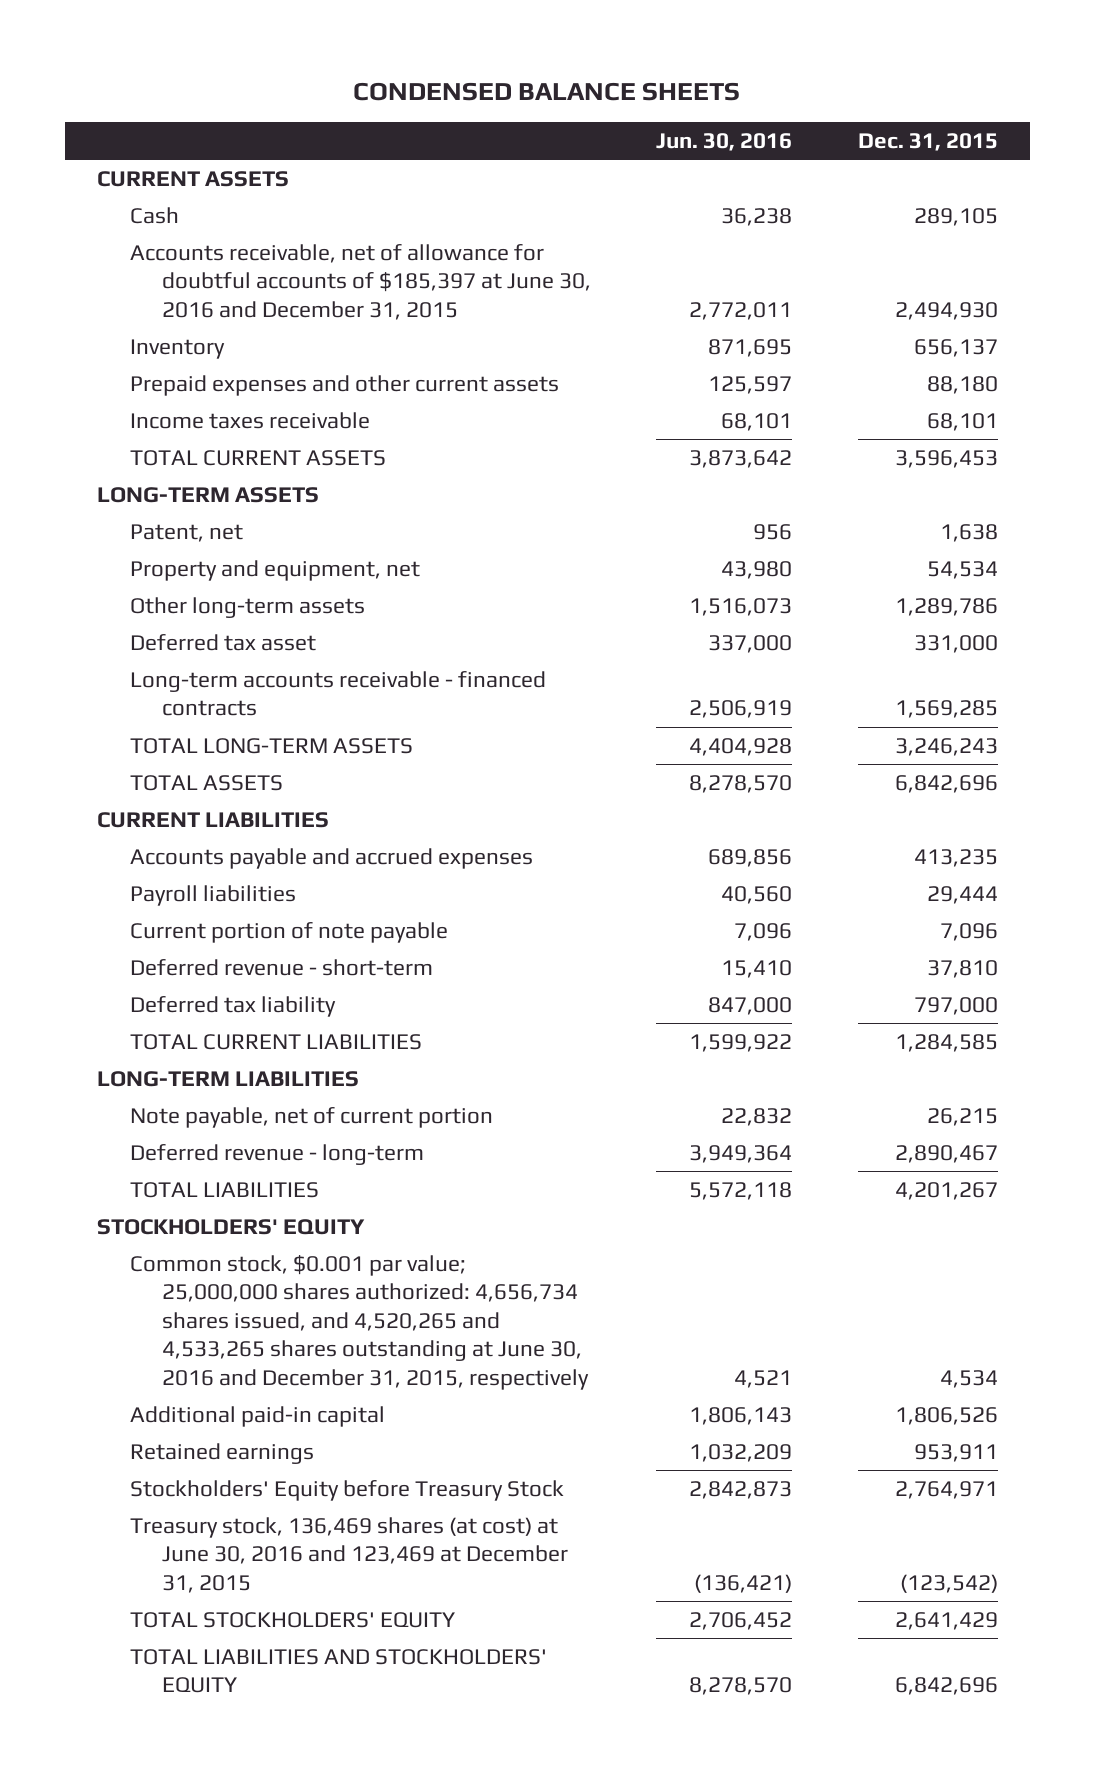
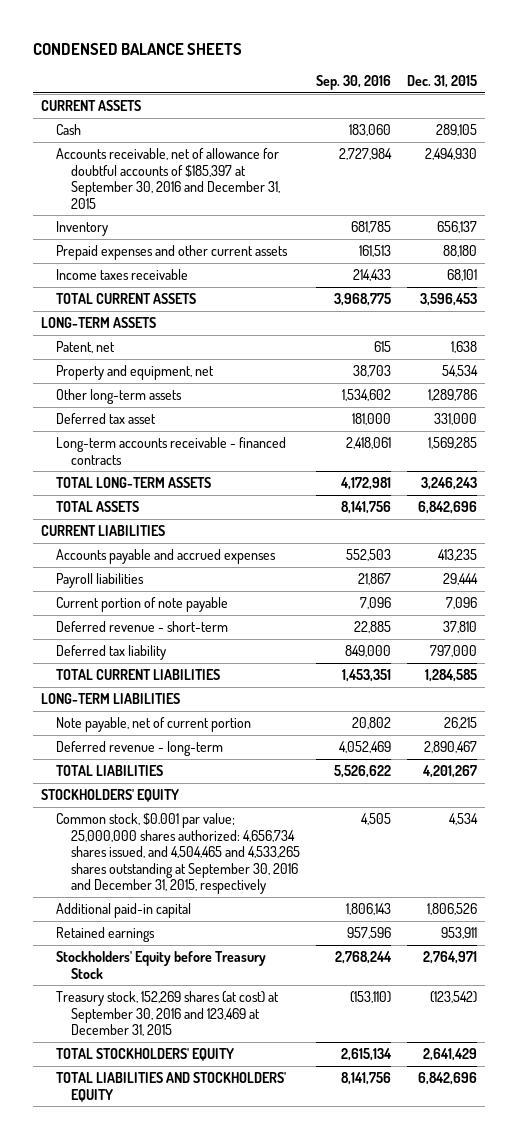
- | Jun. 30, 2016 | Dec. 31, 2015
+ | Sep. 30, 2016 | Dec. 31, 2015
- Accounts receivable, net of allowance for doubtful accounts of $185,397 at June 30, 2016 and December 31, 2015 | 2,772,011 | 2,494,930
+ Accounts receivable, net of allowance for doubtful accounts of $185,397 at September 30, 2016 and December 31, 2015 | 2,727,984 | 2,494,930
- Common stock, $0.001 par value; 25,000,000 shares authorized: 4,656,734 shares issued, and 4,520,265 and 4,533,265 shares outstanding at June 30, 2016 and December 31, 2015, respectively | 4,521 | 4,534
+ Common stock, $0.001 par value; 25,000,000 shares authorized: 4,656,734 shares issued, and 4,504,465 and 4,533,265 shares outstanding at September 30, 2016 and December 31, 2015, respectively | 4,505 | 4,534
- Treasury stock, 136,469 shares (at cost) at June 30, 2016 and 123,469 at December 31, 2015 | (136,421) | (123,542)
+ Treasury stock, 152,269 shares (at cost) at September 30, 2016 and 123,469 at December 31, 2015 | (153,110) | (123,542)

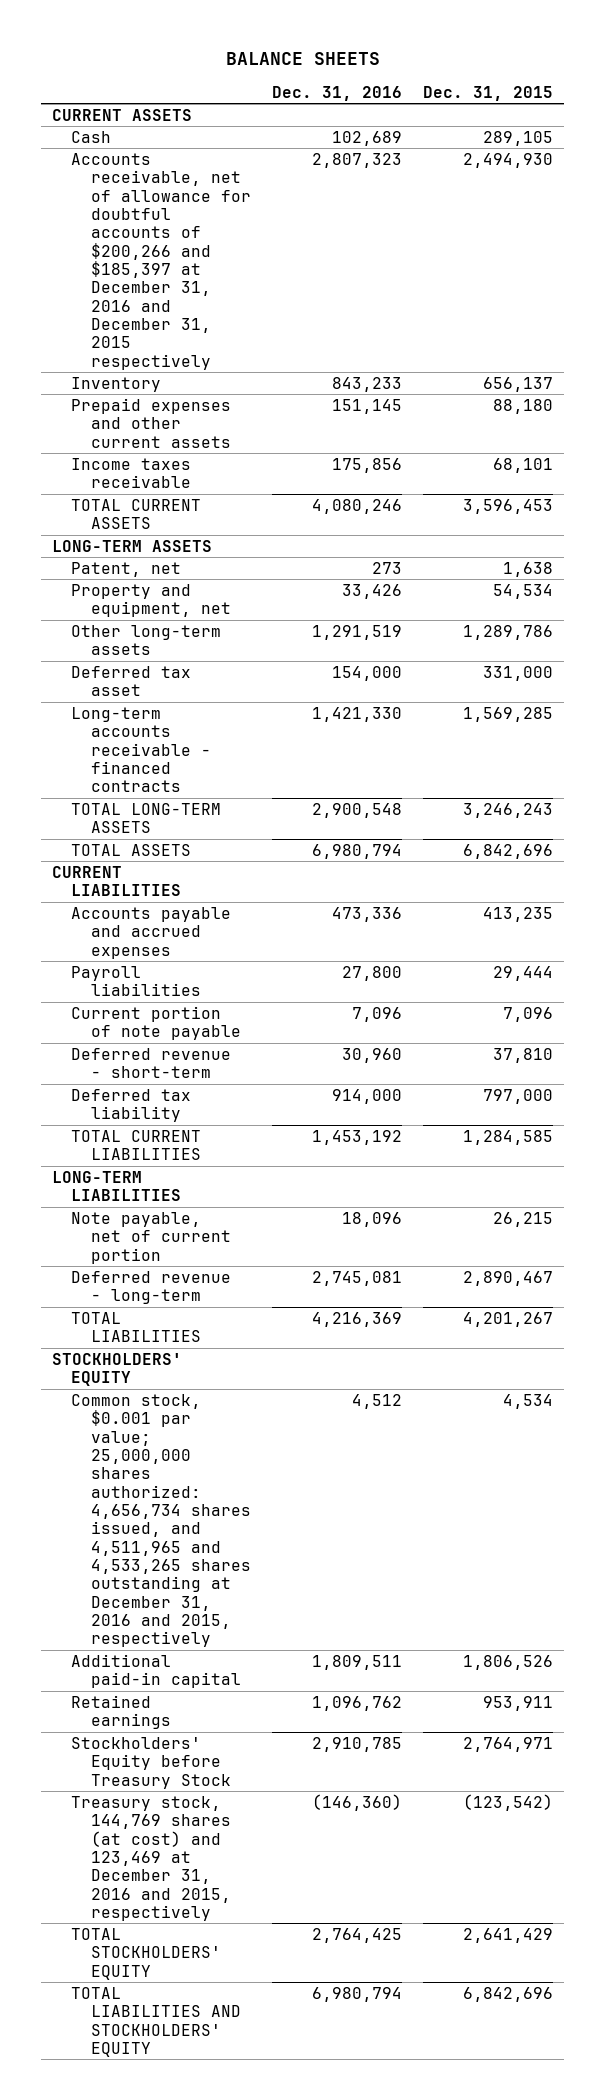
- CONDENSED BALANCE SHEETS
+ BALANCE SHEETS
- | Sep. 30, 2016 | Dec. 31, 2015
+ | Dec. 31, 2016 | Dec. 31, 2015
- Accounts receivable, net of allowance for doubtful accounts of $185,397 at September 30, 2016 and December 31, 2015 | 2,727,984 | 2,494,930
+ Accounts receivable, net of allowance for doubtful accounts of $200,266 and $185,397 at December 31, 2016 and December 31, 2015 respectively | 2,807,323 | 2,494,930
- Common stock, $0.001 par value; 25,000,000 shares authorized: 4,656,734 shares issued, and 4,504,465 and 4,533,265 shares outstanding at September 30, 2016 and December 31, 2015, respectively | 4,505 | 4,534
+ Common stock, $0.001 par value; 25,000,000 shares authorized: 4,656,734 shares issued, and 4,511,965 and 4,533,265 shares outstanding at December 31, 2016 and 2015, respectively | 4,512 | 4,534
- Treasury stock, 152,269 shares (at cost) at September 30, 2016 and 123,469 at December 31, 2015 | (153,110) | (123,542)
+ Treasury stock, 144,769 shares (at cost) and 123,469 at December 31, 2016 and 2015, respectively | (146,360) | (123,542)

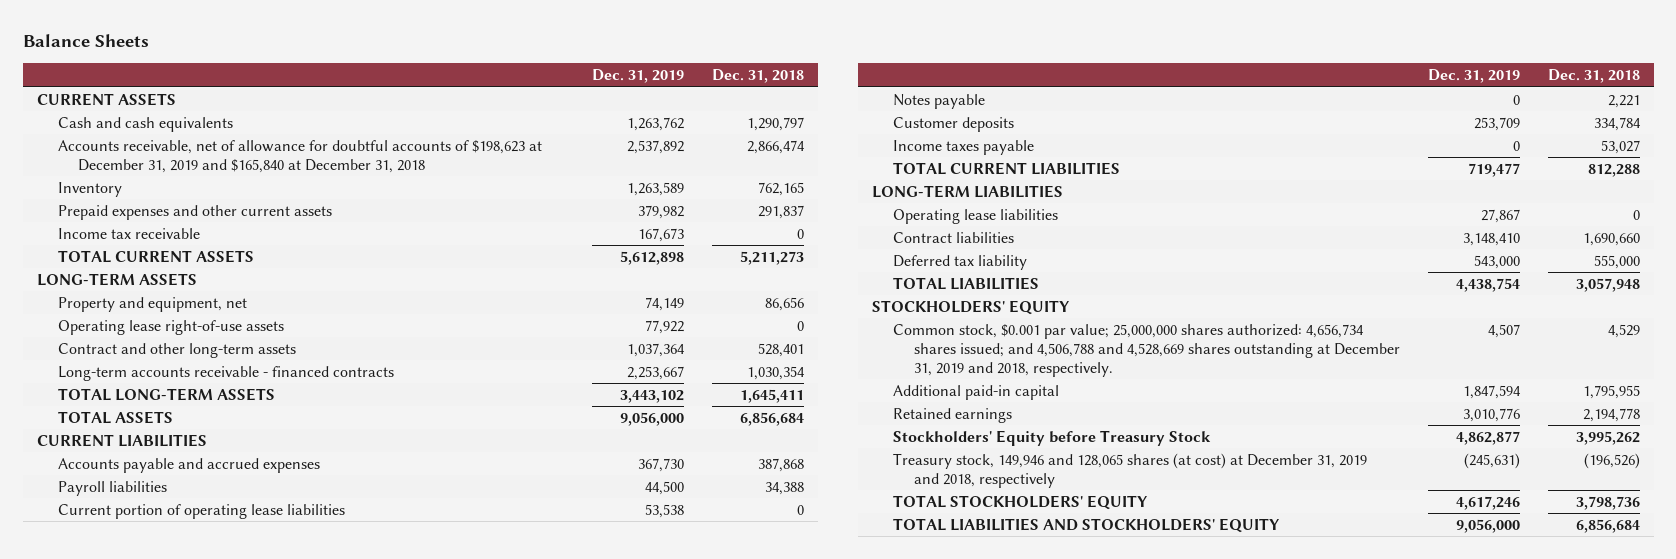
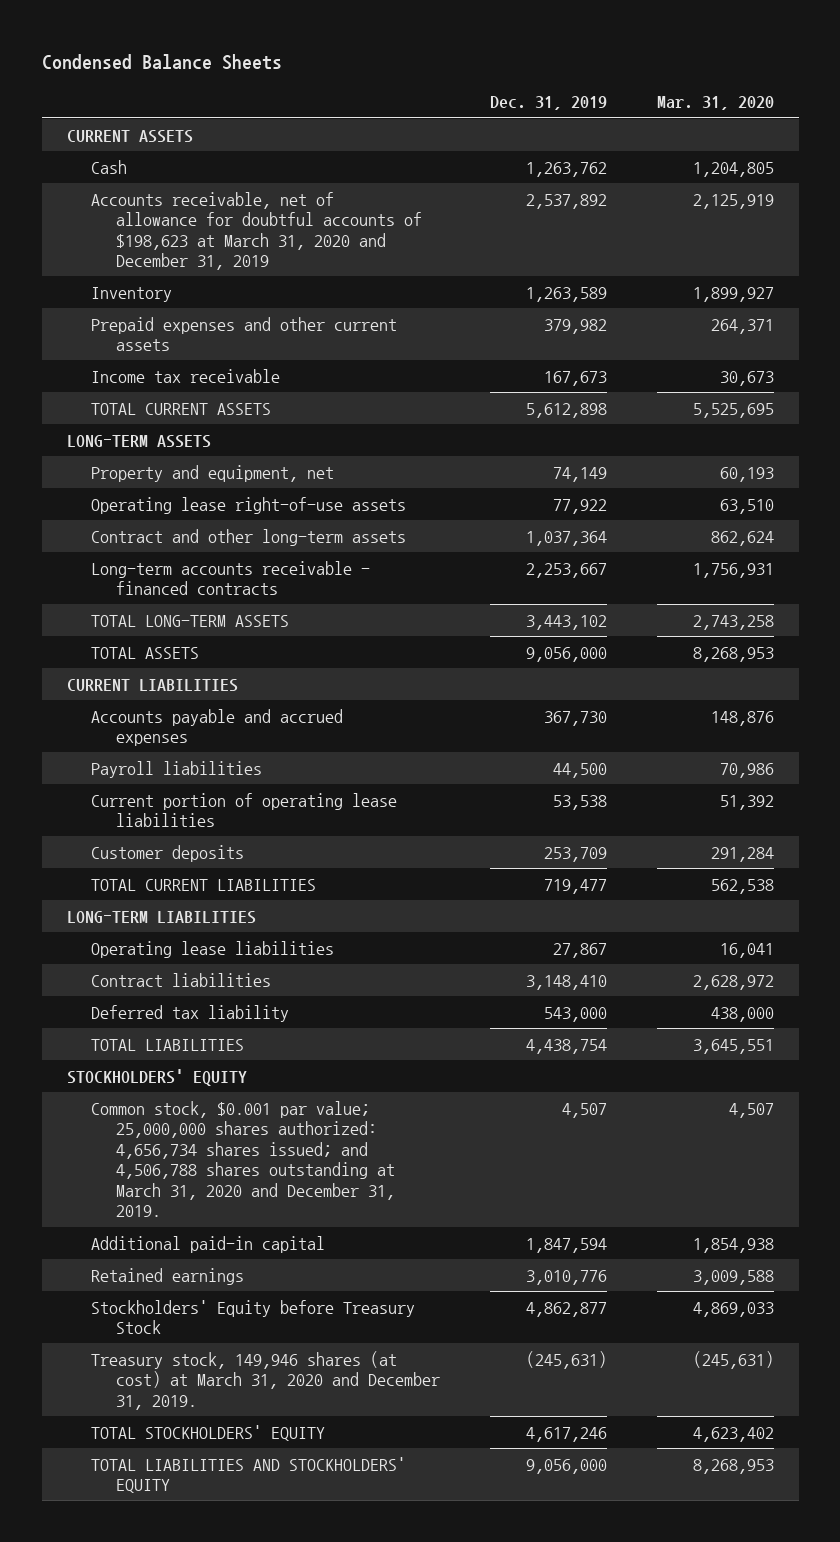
- Balance Sheets
+ Condensed Balance Sheets
- | Dec. 31, 2019 | Dec. 31, 2018
+ | Dec. 31, 2019 | Mar. 31, 2020
- Cash and cash equivalents | 1,263,762 | 1,290,797
- Accounts receivable, net of allowance for doubtful accounts of $198,623 at December 31, 2019 and $165,840 at December 31, 2018 | 2,537,892 | 2,866,474
+ Cash | 1,263,762 | 1,204,805
+ Accounts receivable, net of allowance for doubtful accounts of $198,623 at March 31, 2020 and December 31, 2019 | 2,537,892 | 2,125,919
- Notes payable | 0 | 2,221
- Income taxes payable | 0 | 53,027
- Common stock, $0.001 par value; 25,000,000 shares authorized: 4,656,734 shares issued; and 4,506,788 and 4,528,669 shares outstanding at December 31, 2019 and 2018, respectively. | 4,507 | 4,529
+ Common stock, $0.001 par value; 25,000,000 shares authorized: 4,656,734 shares issued; and 4,506,788 shares outstanding at March 31, 2020 and December 31, 2019. | 4,507 | 4,507
- Treasury stock, 149,946 and 128,065 shares (at cost) at December 31, 2019 and 2018, respectively | (245,631) | (196,526)
+ Treasury stock, 149,946 shares (at cost) at March 31, 2020 and December 31, 2019. | (245,631) | (245,631)

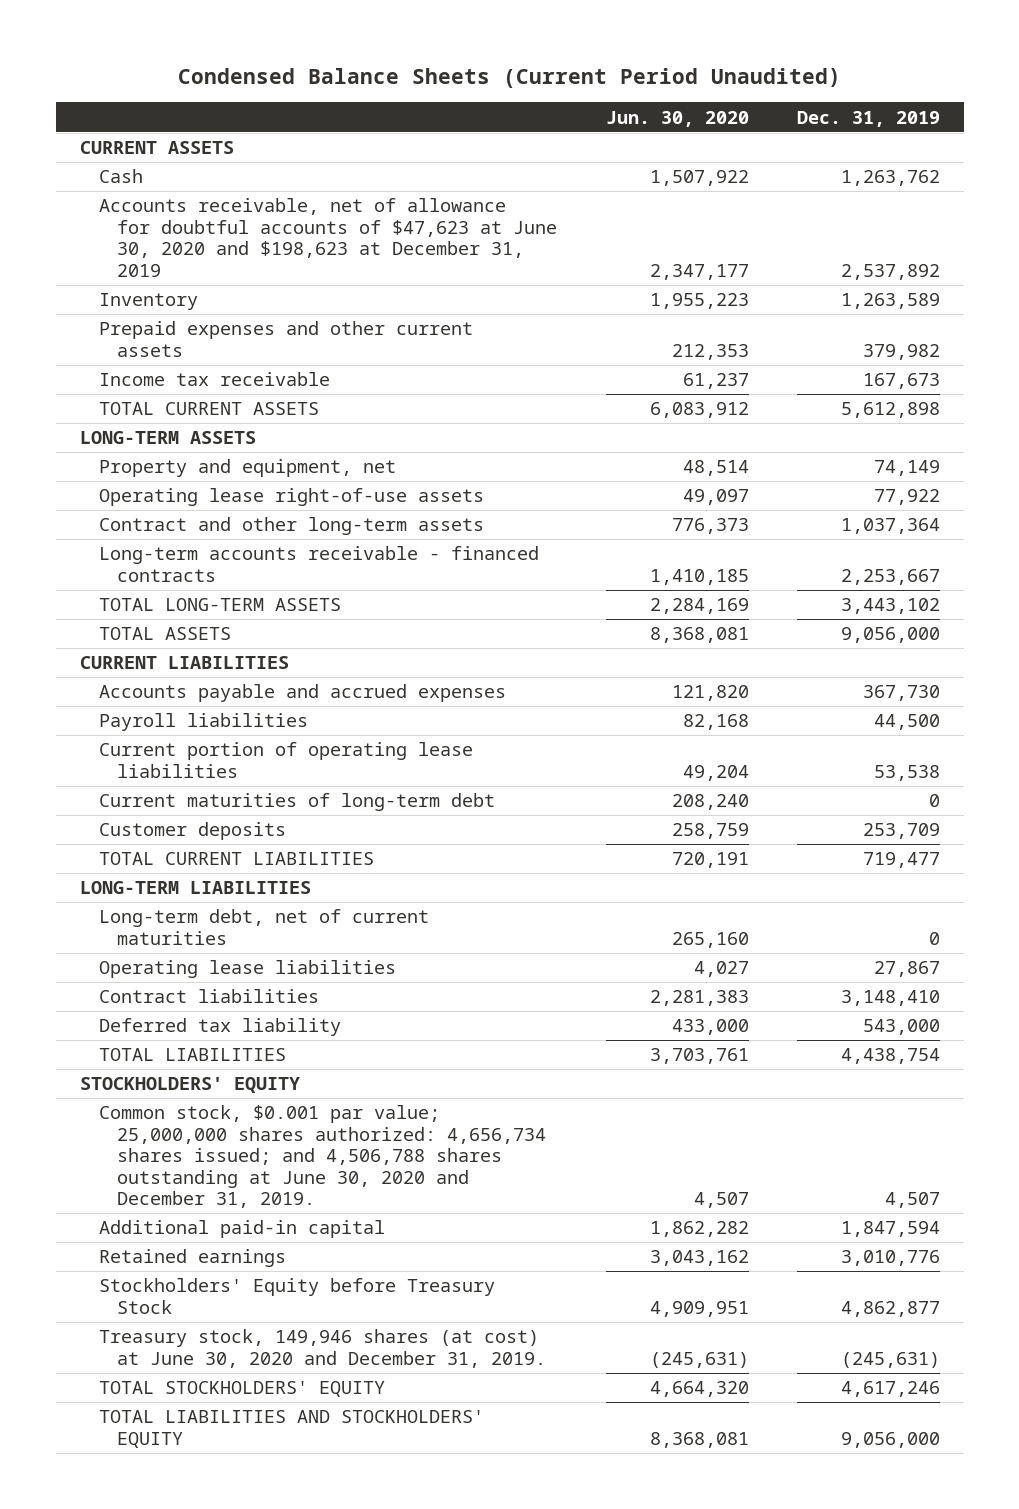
- Condensed Balance Sheets
+ Condensed Balance Sheets (Current Period Unaudited)
- | Dec. 31, 2019 | Mar. 31, 2020
+ | Jun. 30, 2020 | Dec. 31, 2019
- Accounts receivable, net of allowance for doubtful accounts of $198,623 at March 31, 2020 and December 31, 2019 | 2,537,892 | 2,125,919
+ Accounts receivable, net of allowance for doubtful accounts of $47,623 at June 30, 2020 and $198,623 at December 31, 2019 | 2,347,177 | 2,537,892
+ Current maturities of long-term debt | 208,240 | 0
+ Long-term debt, net of current maturities | 265,160 | 0
- Common stock, $0.001 par value; 25,000,000 shares authorized: 4,656,734 shares issued; and 4,506,788 shares outstanding at March 31, 2020 and December 31, 2019. | 4,507 | 4,507
+ Common stock, $0.001 par value; 25,000,000 shares authorized: 4,656,734 shares issued; and 4,506,788 shares outstanding at June 30, 2020 and December 31, 2019. | 4,507 | 4,507
- Treasury stock, 149,946 shares (at cost) at March 31, 2020 and December 31, 2019. | (245,631) | (245,631)
+ Treasury stock, 149,946 shares (at cost) at June 30, 2020 and December 31, 2019. | (245,631) | (245,631)

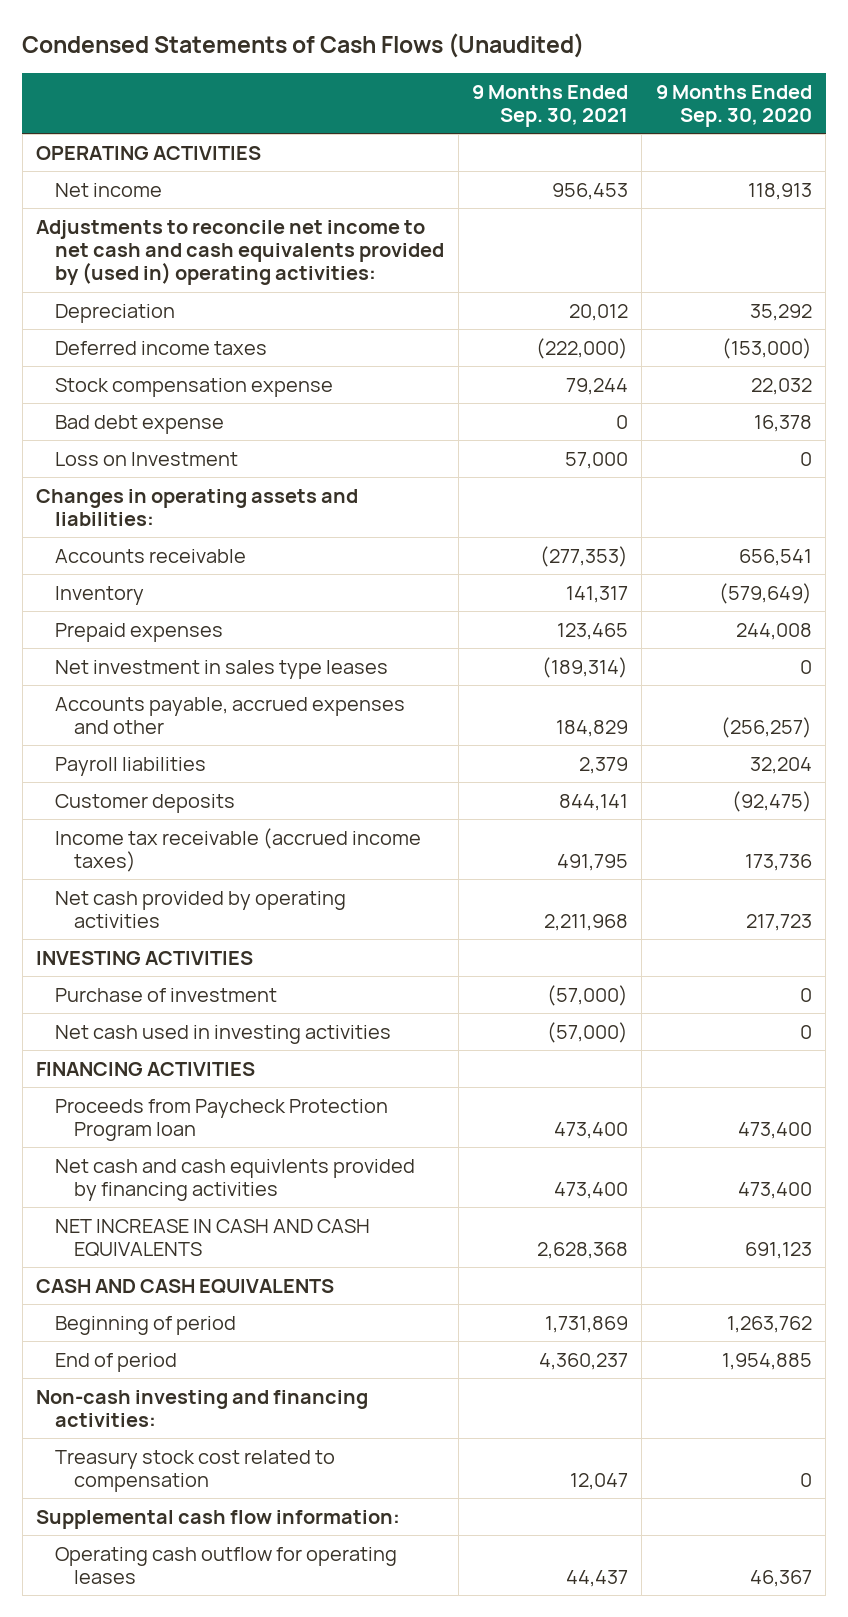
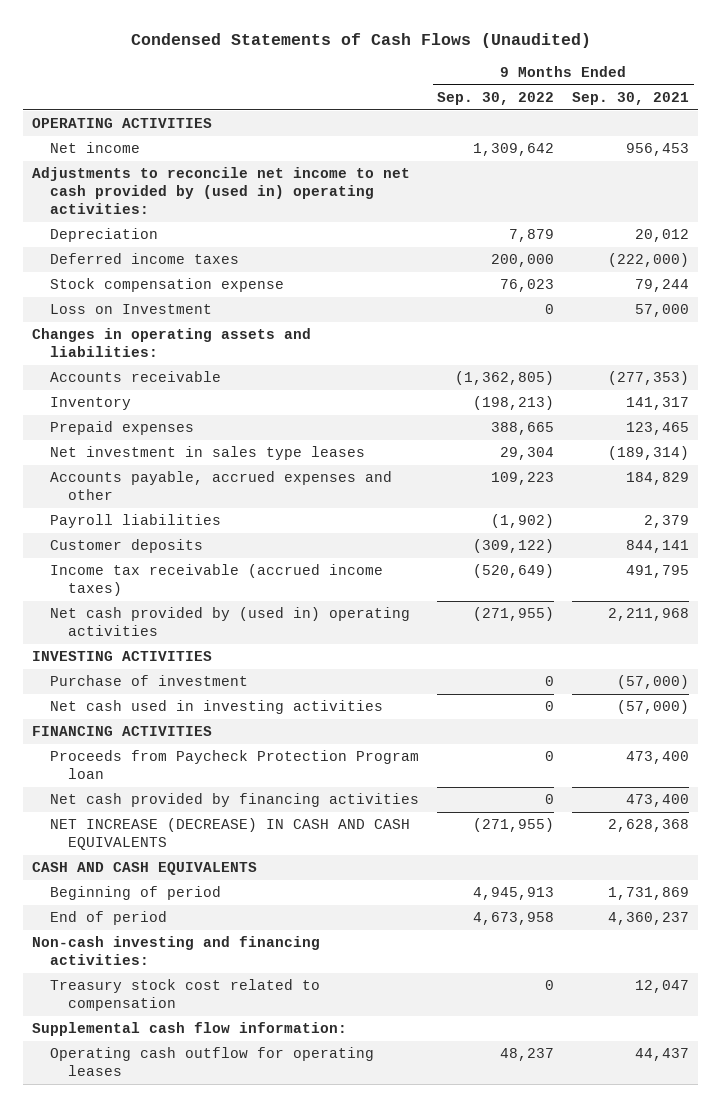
- | 9 Months Ended Sep. 30, 2021 | 9 Months Ended Sep. 30, 2020
+ | 9 Months Ended Sep. 30, 2022 | 9 Months Ended Sep. 30, 2021
- Adjustments to reconcile net income to net cash and cash equivalents provided by (used in) operating activities:
+ Adjustments to reconcile net income to net cash provided by (used in) operating activities:
- Bad debt expense | 0 | 16,378
- Net cash provided by operating activities | 2,211,968 | 217,723
+ Net cash provided by (used in) operating activities | (271,955) | 2,211,968
- Net cash and cash equivlents provided by financing activities | 473,400 | 473,400
- NET INCREASE IN CASH AND CASH EQUIVALENTS | 2,628,368 | 691,123
+ Net cash provided by financing activities | 0 | 473,400
+ NET INCREASE (DECREASE) IN CASH AND CASH EQUIVALENTS | (271,955) | 2,628,368

